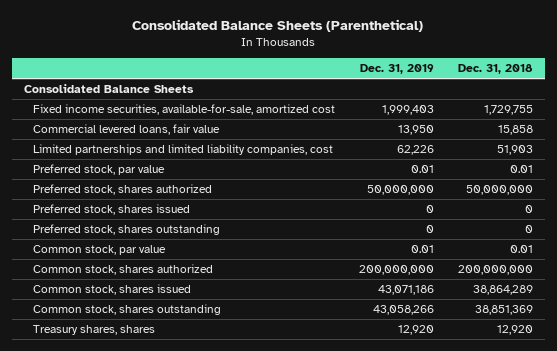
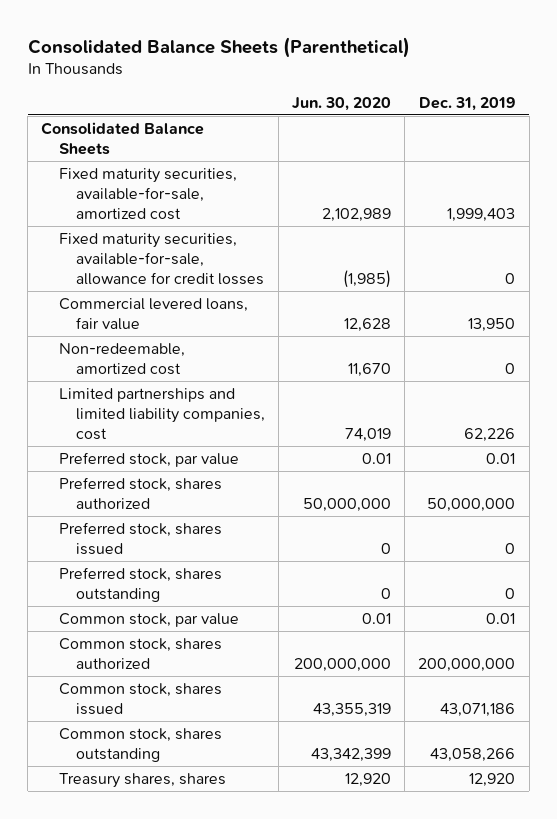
- | Dec. 31, 2019 | Dec. 31, 2018
+ | Jun. 30, 2020 | Dec. 31, 2019
- Fixed income securities, available-for-sale, amortized cost | 1,999,403 | 1,729,755
+ Fixed maturity securities, available-for-sale, amortized cost | 2,102,989 | 1,999,403
+ Fixed maturity securities, available-for-sale, allowance for credit losses | (1,985) | 0
+ Non-redeemable, amortized cost | 11,670 | 0

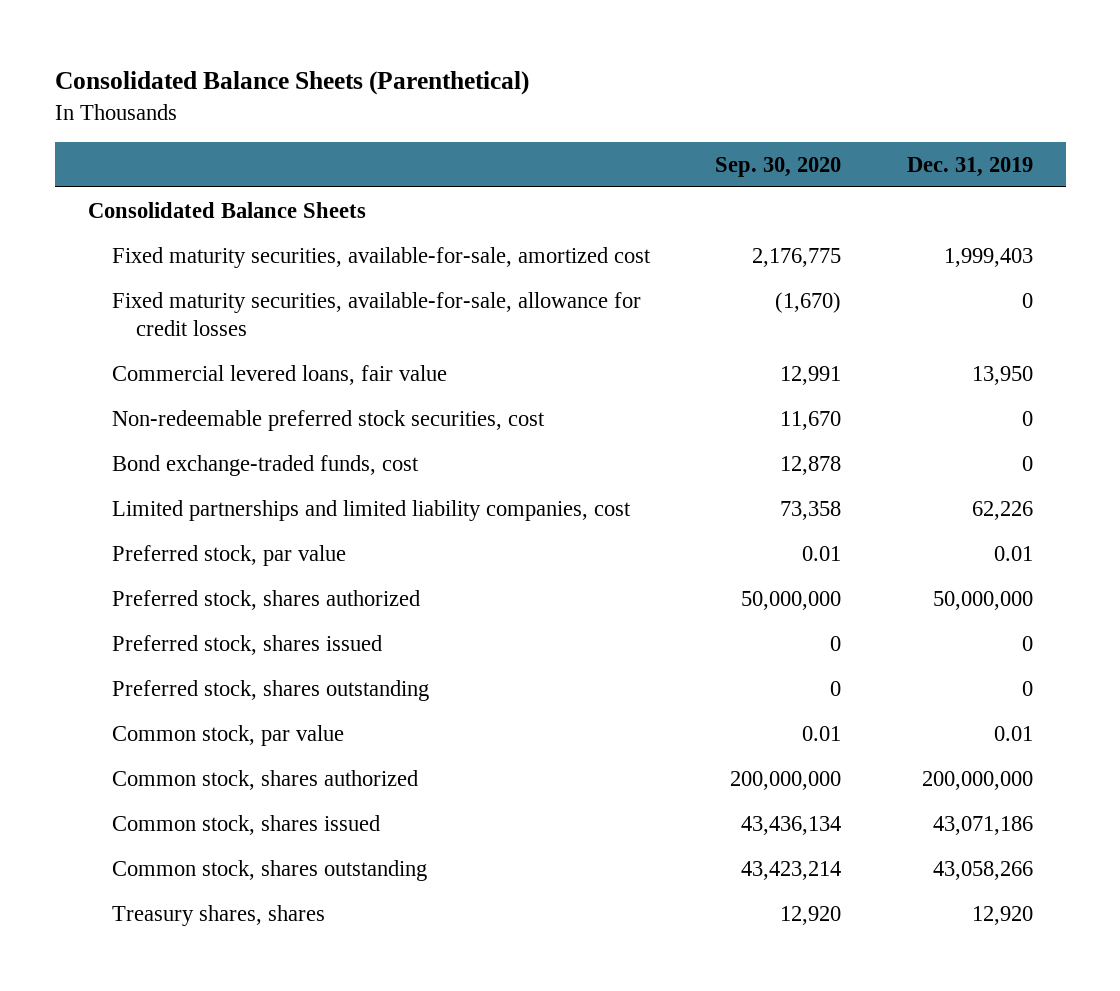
- | Jun. 30, 2020 | Dec. 31, 2019
+ | Sep. 30, 2020 | Dec. 31, 2019
- Non-redeemable, amortized cost | 11,670 | 0
+ Non-redeemable preferred stock securities, cost | 11,670 | 0
+ Bond exchange-traded funds, cost | 12,878 | 0

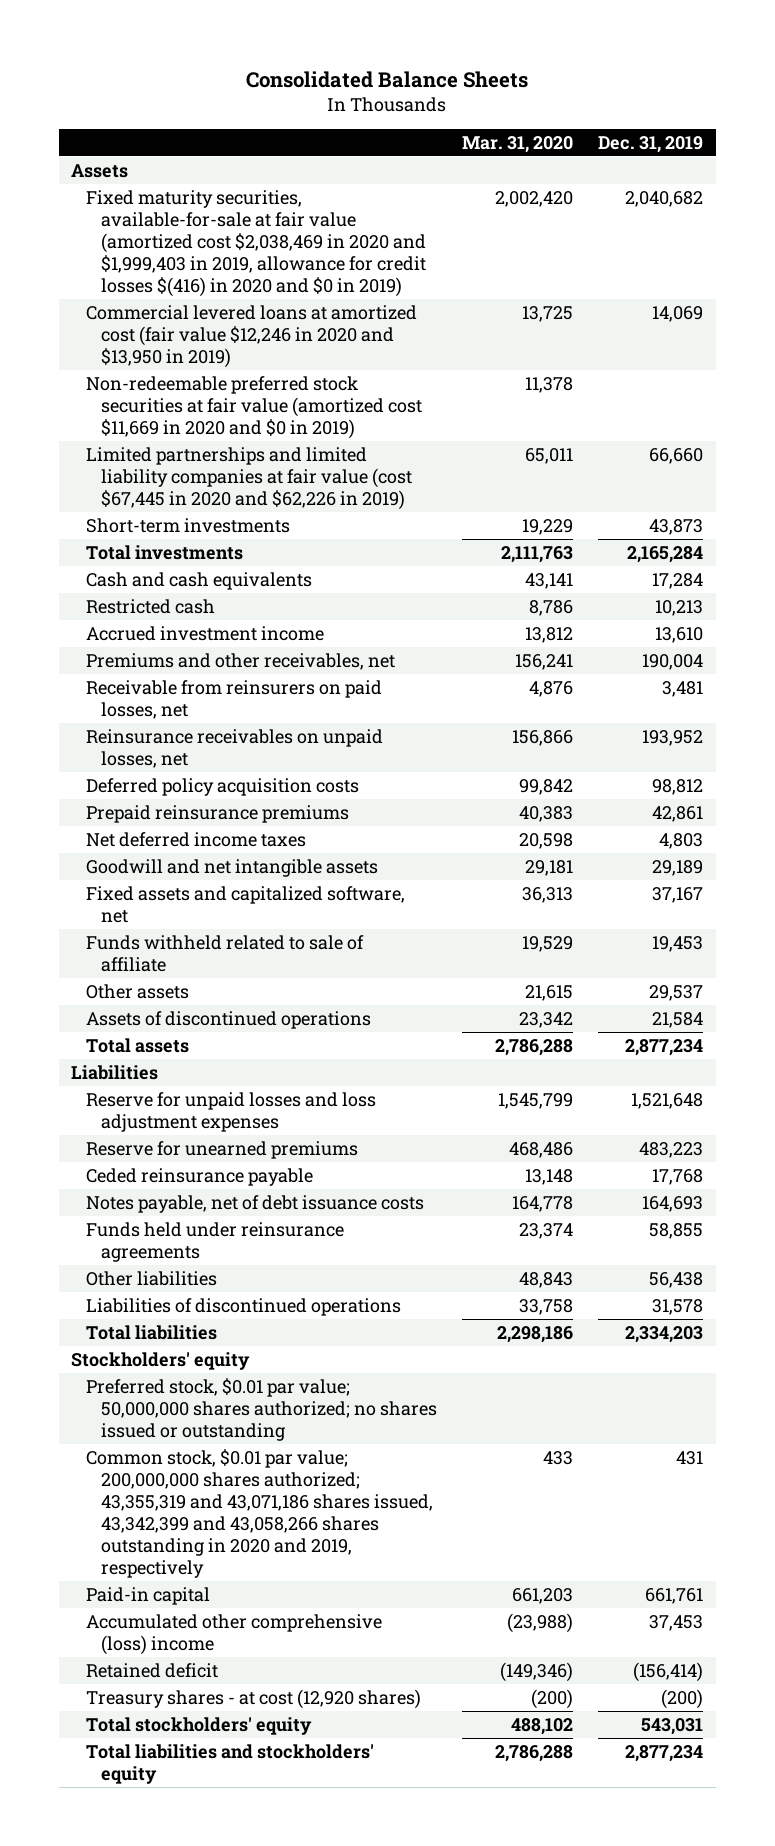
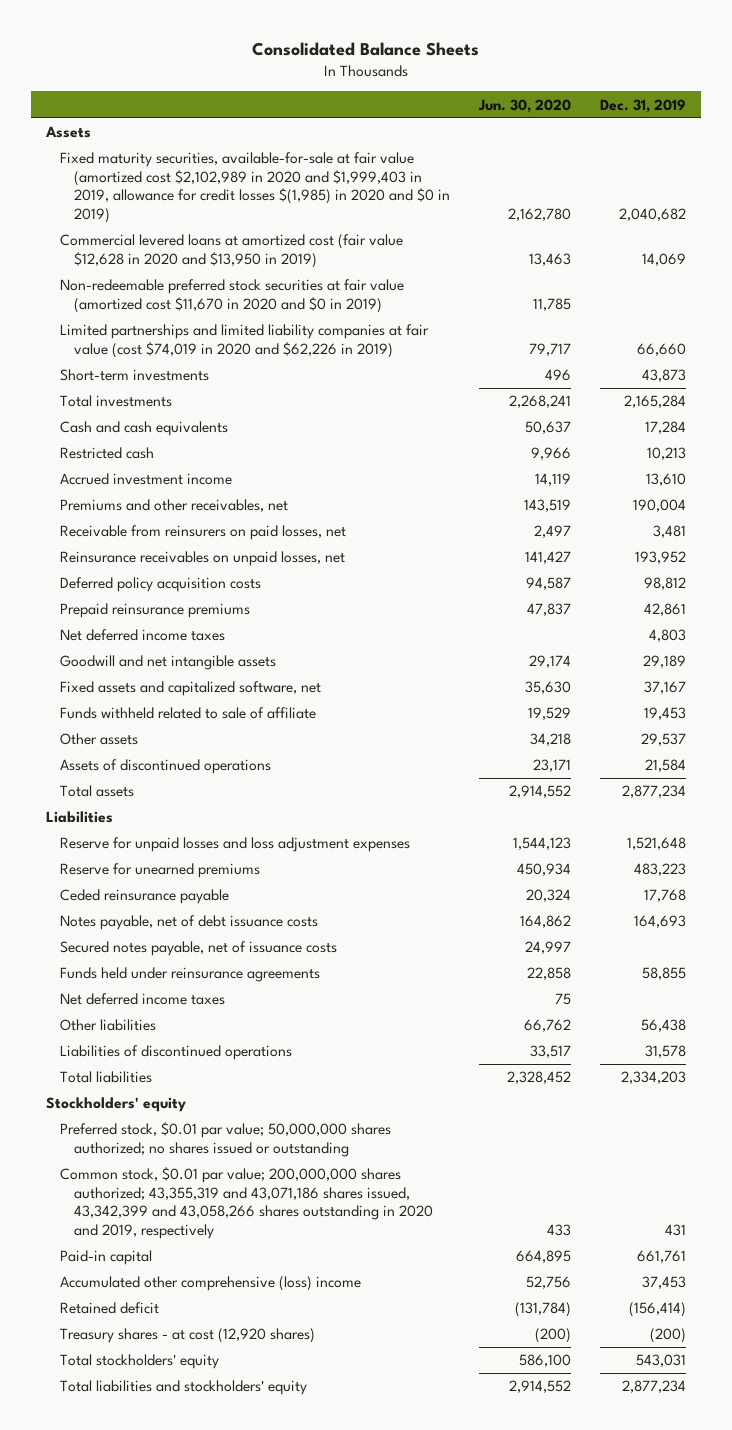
- | Mar. 31, 2020 | Dec. 31, 2019
+ | Jun. 30, 2020 | Dec. 31, 2019
- Fixed maturity securities, available-for-sale at fair value (amortized cost $2,038,469 in 2020 and $1,999,403 in 2019, allowance for credit losses $(416) in 2020 and $0 in 2019) | 2,002,420 | 2,040,682
- Commercial levered loans at amortized cost (fair value $12,246 in 2020 and $13,950 in 2019) | 13,725 | 14,069
- Non-redeemable preferred stock securities at fair value (amortized cost $11,669 in 2020 and $0 in 2019) | 11,378 |
- Limited partnerships and limited liability companies at fair value (cost $67,445 in 2020 and $62,226 in 2019) | 65,011 | 66,660
+ Fixed maturity securities, available-for-sale at fair value (amortized cost $2,102,989 in 2020 and $1,999,403 in 2019, allowance for credit losses $(1,985) in 2020 and $0 in 2019) | 2,162,780 | 2,040,682
+ Commercial levered loans at amortized cost (fair value $12,628 in 2020 and $13,950 in 2019) | 13,463 | 14,069
+ Non-redeemable preferred stock securities at fair value (amortized cost $11,670 in 2020 and $0 in 2019) | 11,785 |
+ Limited partnerships and limited liability companies at fair value (cost $74,019 in 2020 and $62,226 in 2019) | 79,717 | 66,660
+ Secured notes payable, net of issuance costs | 24,997 |
+ Net deferred income taxes | 75 |

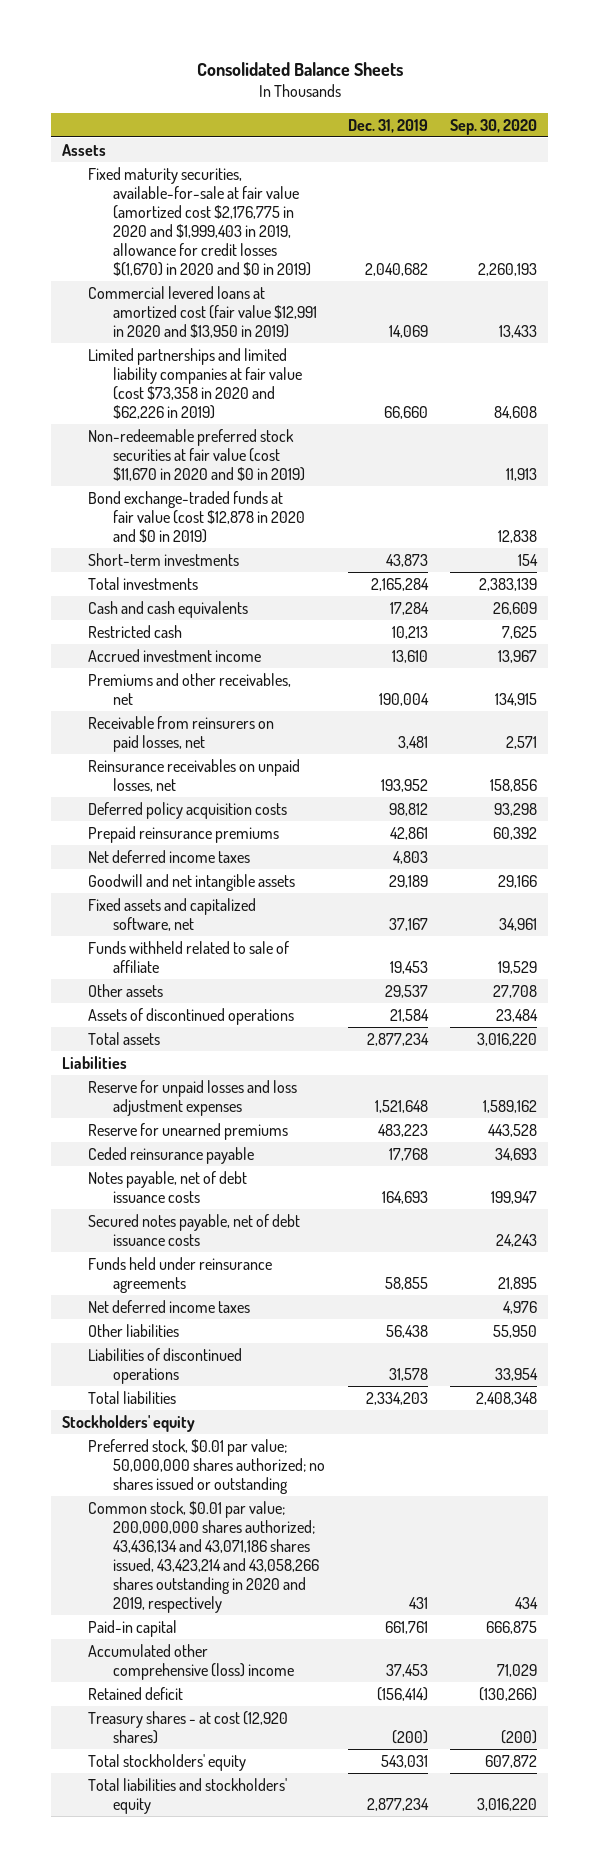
- | Jun. 30, 2020 | Dec. 31, 2019
+ | Dec. 31, 2019 | Sep. 30, 2020
- Fixed maturity securities, available-for-sale at fair value (amortized cost $2,102,989 in 2020 and $1,999,403 in 2019, allowance for credit losses $(1,985) in 2020 and $0 in 2019) | 2,162,780 | 2,040,682
- Commercial levered loans at amortized cost (fair value $12,628 in 2020 and $13,950 in 2019) | 13,463 | 14,069
- Non-redeemable preferred stock securities at fair value (amortized cost $11,670 in 2020 and $0 in 2019) | 11,785 |
- Limited partnerships and limited liability companies at fair value (cost $74,019 in 2020 and $62,226 in 2019) | 79,717 | 66,660
+ Fixed maturity securities, available-for-sale at fair value (amortized cost $2,176,775 in 2020 and $1,999,403 in 2019, allowance for credit losses $(1,670) in 2020 and $0 in 2019) | 2,040,682 | 2,260,193
+ Commercial levered loans at amortized cost (fair value $12,991 in 2020 and $13,950 in 2019) | 14,069 | 13,433
+ Limited partnerships and limited liability companies at fair value (cost $73,358 in 2020 and $62,226 in 2019) | 66,660 | 84,608
+ Non-redeemable preferred stock securities at fair value (cost $11,670 in 2020 and $0 in 2019) | | 11,913
+ Bond exchange-traded funds at fair value (cost $12,878 in 2020 and $0 in 2019) | | 12,838
- Secured notes payable, net of issuance costs | 24,997 |
+ Secured notes payable, net of debt issuance costs | | 24,243
- Common stock, $0.01 par value; 200,000,000 shares authorized; 43,355,319 and 43,071,186 shares issued, 43,342,399 and 43,058,266 shares outstanding in 2020 and 2019, respectively | 433 | 431
+ Common stock, $0.01 par value; 200,000,000 shares authorized; 43,436,134 and 43,071,186 shares issued, 43,423,214 and 43,058,266 shares outstanding in 2020 and 2019, respectively | 431 | 434

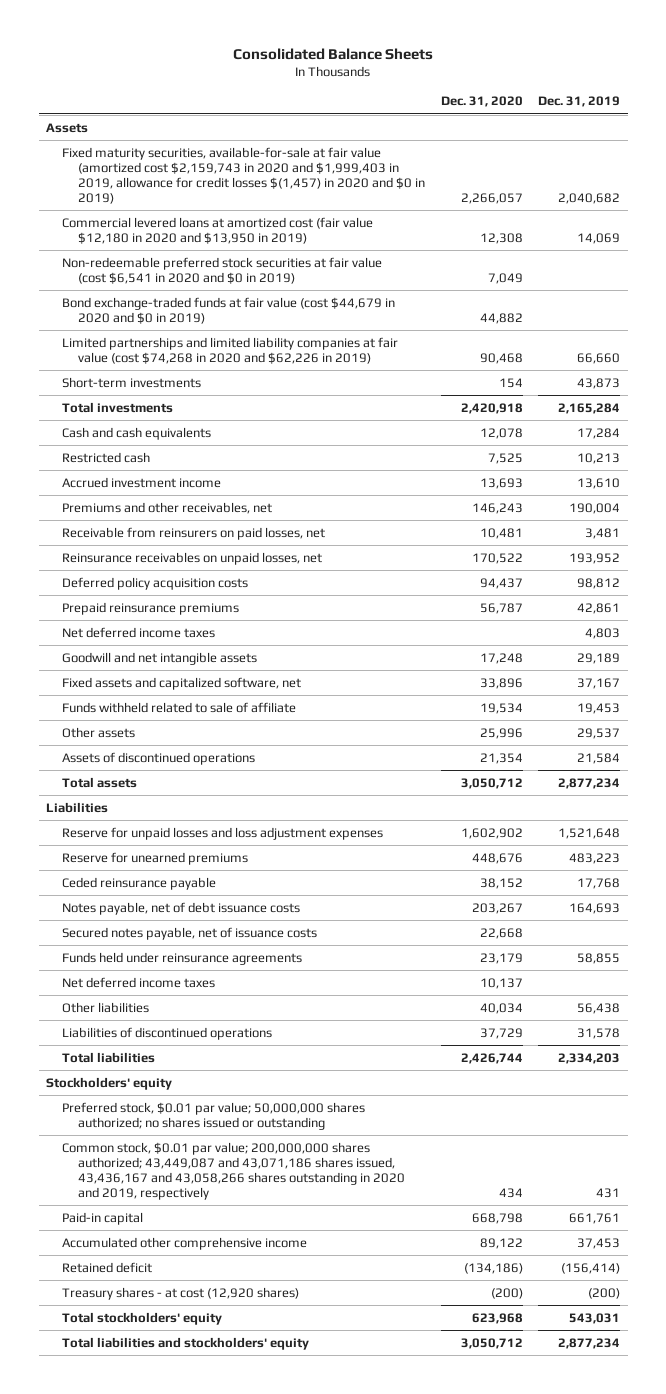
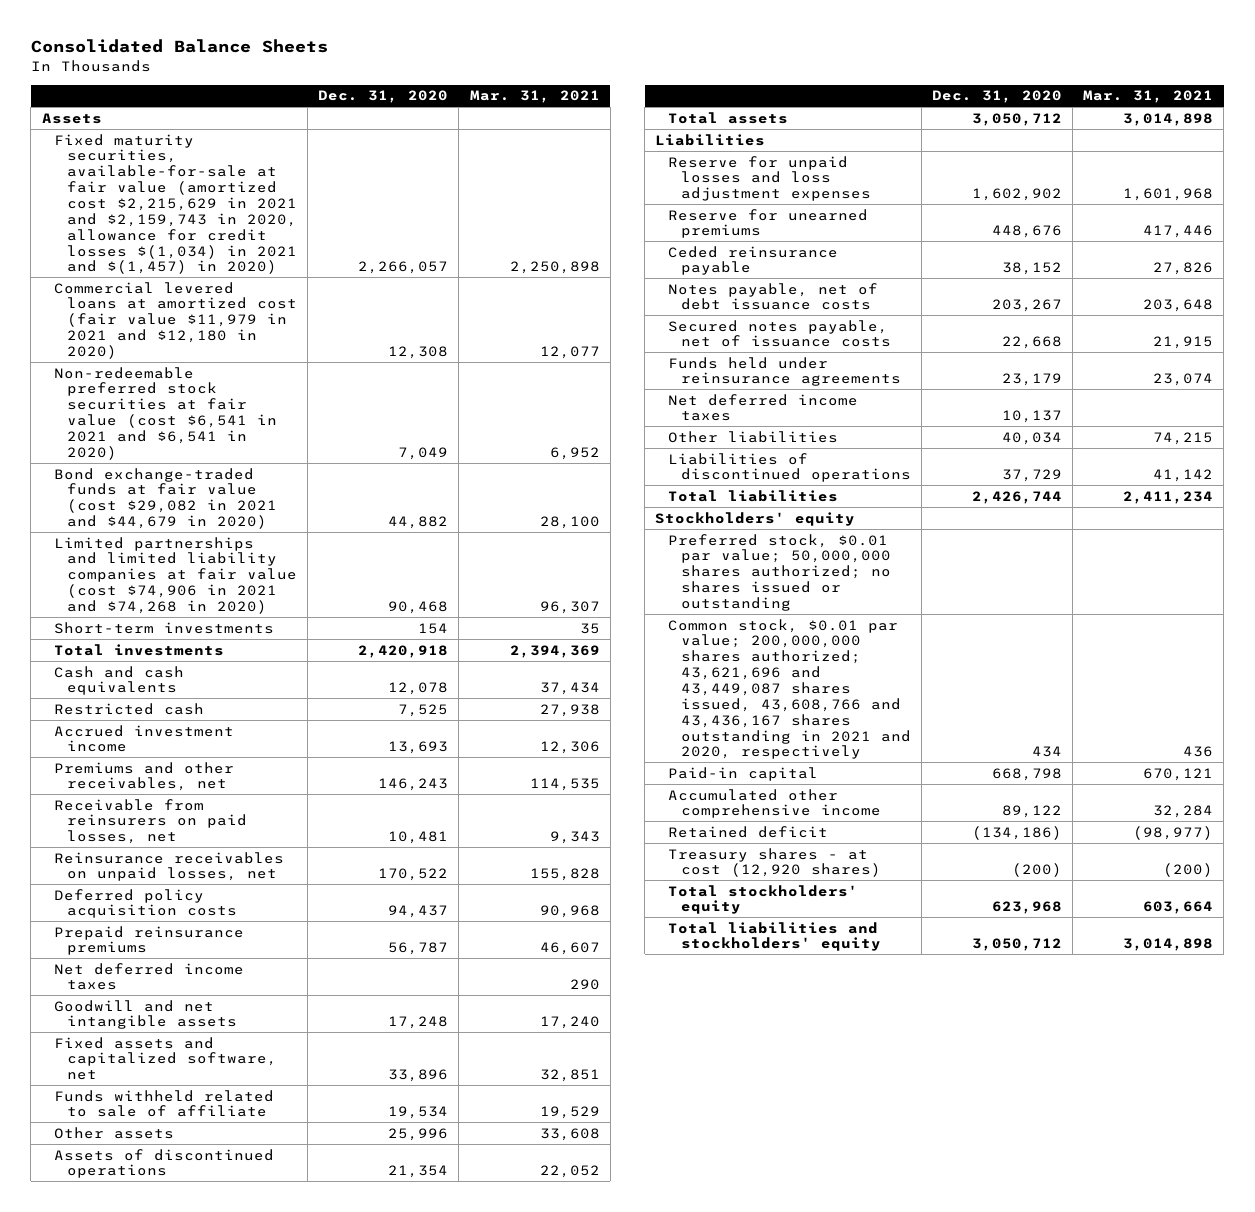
- | Dec. 31, 2020 | Dec. 31, 2019
+ | Dec. 31, 2020 | Mar. 31, 2021
- Fixed maturity securities, available-for-sale at fair value (amortized cost $2,159,743 in 2020 and $1,999,403 in 2019, allowance for credit losses $(1,457) in 2020 and $0 in 2019) | 2,266,057 | 2,040,682
- Commercial levered loans at amortized cost (fair value $12,180 in 2020 and $13,950 in 2019) | 12,308 | 14,069
- Non-redeemable preferred stock securities at fair value (cost $6,541 in 2020 and $0 in 2019) | 7,049 |
- Bond exchange-traded funds at fair value (cost $44,679 in 2020 and $0 in 2019) | 44,882 |
- Limited partnerships and limited liability companies at fair value (cost $74,268 in 2020 and $62,226 in 2019) | 90,468 | 66,660
+ Fixed maturity securities, available-for-sale at fair value (amortized cost $2,215,629 in 2021 and $2,159,743 in 2020, allowance for credit losses $(1,034) in 2021 and $(1,457) in 2020) | 2,266,057 | 2,250,898
+ Commercial levered loans at amortized cost (fair value $11,979 in 2021 and $12,180 in 2020) | 12,308 | 12,077
+ Non-redeemable preferred stock securities at fair value (cost $6,541 in 2021 and $6,541 in 2020) | 7,049 | 6,952
+ Bond exchange-traded funds at fair value (cost $29,082 in 2021 and $44,679 in 2020) | 44,882 | 28,100
+ Limited partnerships and limited liability companies at fair value (cost $74,906 in 2021 and $74,268 in 2020) | 90,468 | 96,307
- Common stock, $0.01 par value; 200,000,000 shares authorized; 43,449,087 and 43,071,186 shares issued, 43,436,167 and 43,058,266 shares outstanding in 2020 and 2019, respectively | 434 | 431
+ Common stock, $0.01 par value; 200,000,000 shares authorized; 43,621,696 and 43,449,087 shares issued, 43,608,766 and 43,436,167 shares outstanding in 2021 and 2020, respectively | 434 | 436

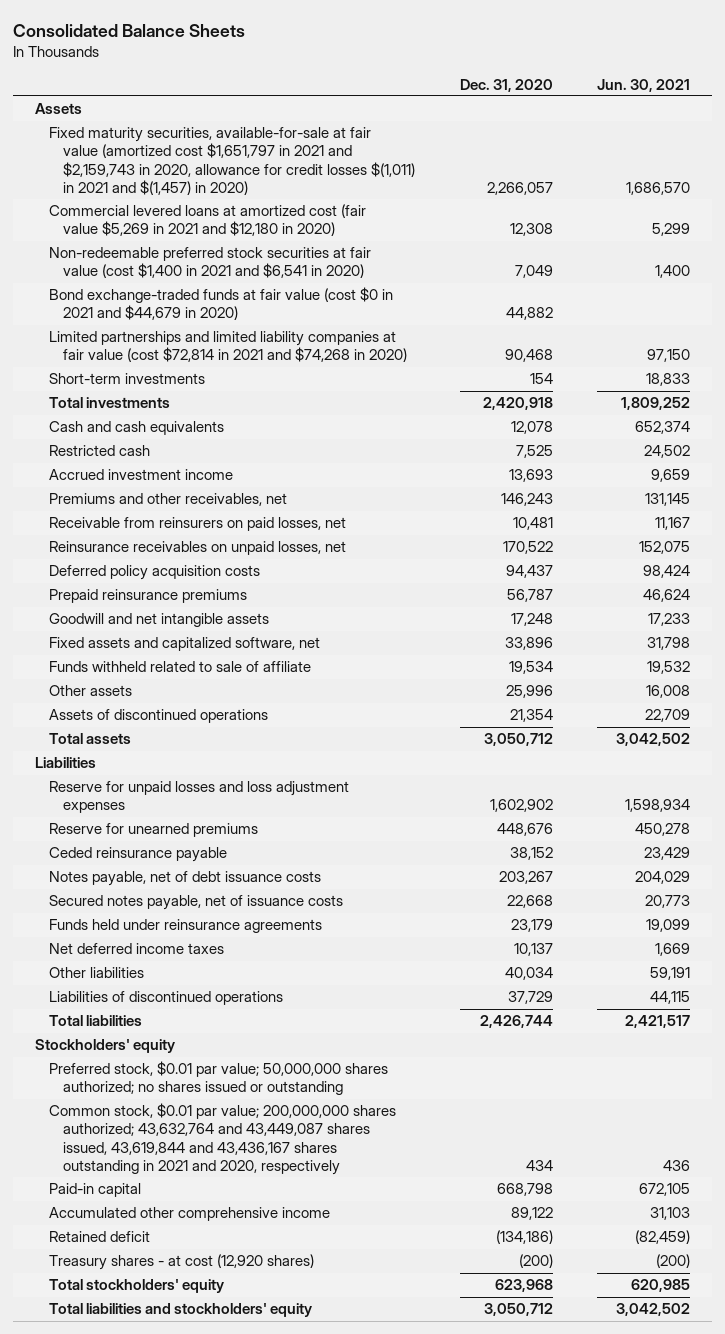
- | Dec. 31, 2020 | Mar. 31, 2021
+ | Dec. 31, 2020 | Jun. 30, 2021
- Fixed maturity securities, available-for-sale at fair value (amortized cost $2,215,629 in 2021 and $2,159,743 in 2020, allowance for credit losses $(1,034) in 2021 and $(1,457) in 2020) | 2,266,057 | 2,250,898
- Commercial levered loans at amortized cost (fair value $11,979 in 2021 and $12,180 in 2020) | 12,308 | 12,077
- Non-redeemable preferred stock securities at fair value (cost $6,541 in 2021 and $6,541 in 2020) | 7,049 | 6,952
- Bond exchange-traded funds at fair value (cost $29,082 in 2021 and $44,679 in 2020) | 44,882 | 28,100
- Limited partnerships and limited liability companies at fair value (cost $74,906 in 2021 and $74,268 in 2020) | 90,468 | 96,307
+ Fixed maturity securities, available-for-sale at fair value (amortized cost $1,651,797 in 2021 and $2,159,743 in 2020, allowance for credit losses $(1,011) in 2021 and $(1,457) in 2020) | 2,266,057 | 1,686,570
+ Commercial levered loans at amortized cost (fair value $5,269 in 2021 and $12,180 in 2020) | 12,308 | 5,299
+ Non-redeemable preferred stock securities at fair value (cost $1,400 in 2021 and $6,541 in 2020) | 7,049 | 1,400
+ Bond exchange-traded funds at fair value (cost $0 in 2021 and $44,679 in 2020) | 44,882 |
+ Limited partnerships and limited liability companies at fair value (cost $72,814 in 2021 and $74,268 in 2020) | 90,468 | 97,150
- Net deferred income taxes | | 290
- Common stock, $0.01 par value; 200,000,000 shares authorized; 43,621,696 and 43,449,087 shares issued, 43,608,766 and 43,436,167 shares outstanding in 2021 and 2020, respectively | 434 | 436
+ Common stock, $0.01 par value; 200,000,000 shares authorized; 43,632,764 and 43,449,087 shares issued, 43,619,844 and 43,436,167 shares outstanding in 2021 and 2020, respectively | 434 | 436

